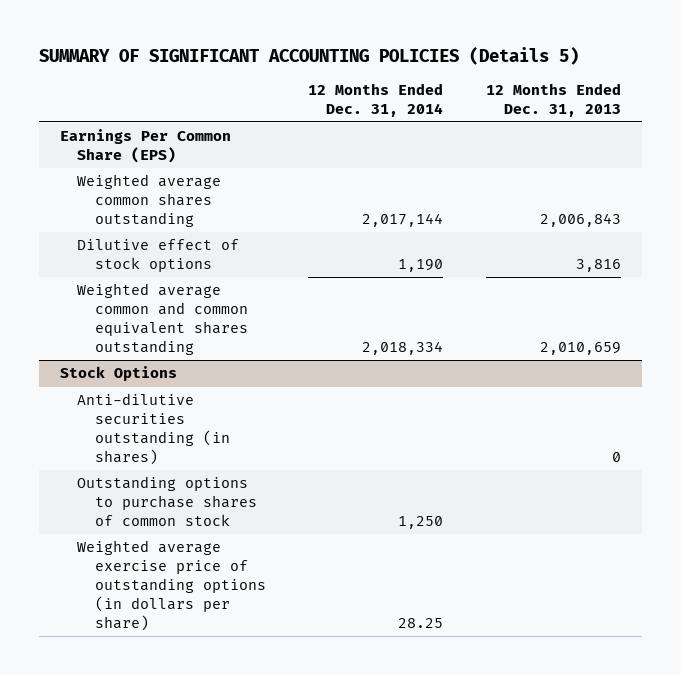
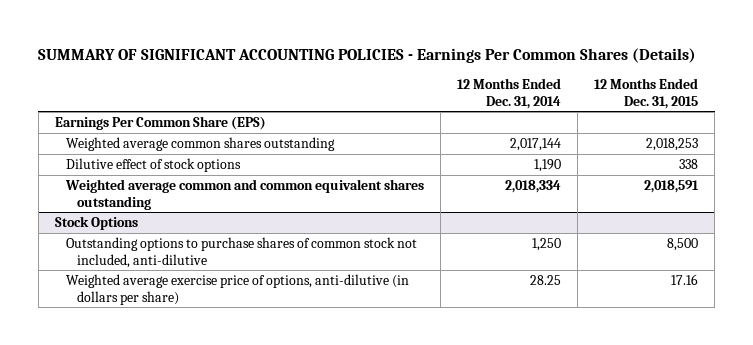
- SUMMARY OF SIGNIFICANT ACCOUNTING POLICIES (Details 5)
+ SUMMARY OF SIGNIFICANT ACCOUNTING POLICIES - Earnings Per Common Shares (Details)
- | 12 Months Ended Dec. 31, 2014 | 12 Months Ended Dec. 31, 2013
+ | 12 Months Ended Dec. 31, 2014 | 12 Months Ended Dec. 31, 2015
@ Stock Options
- Anti-dilutive securities outstanding (in shares) | | 0
- Outstanding options to purchase shares of common stock | 1,250 |
- Weighted average exercise price of outstanding options (in dollars per share) | 28.25 |
+ Outstanding options to purchase shares of common stock not included, anti-dilutive | 1,250 | 8,500
+ Weighted average exercise price of options, anti-dilutive (in dollars per share) | 28.25 | 17.16

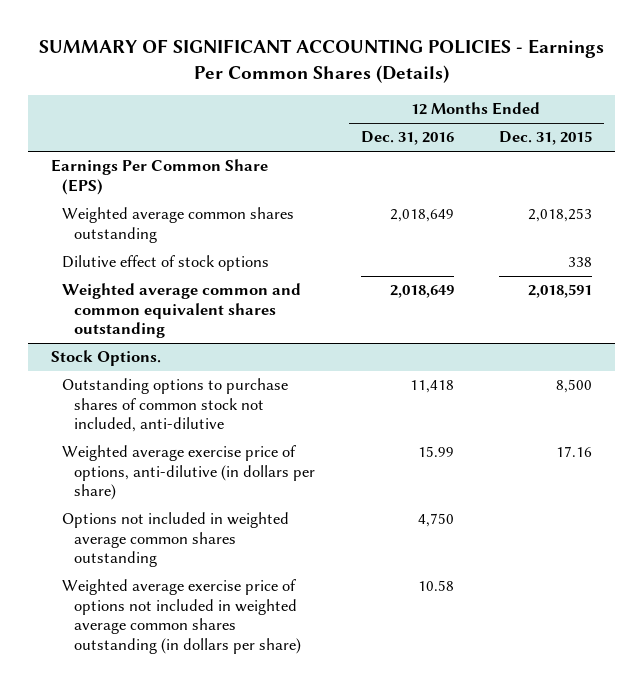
- | 12 Months Ended Dec. 31, 2014 | 12 Months Ended Dec. 31, 2015
+ | 12 Months Ended Dec. 31, 2016 | 12 Months Ended Dec. 31, 2015
- Stock Options
+ Stock Options.
+ Options not included in weighted average common shares outstanding | 4,750 |
+ Weighted average exercise price of options not included in weighted average common shares outstanding (in dollars per share) | 10.58 |

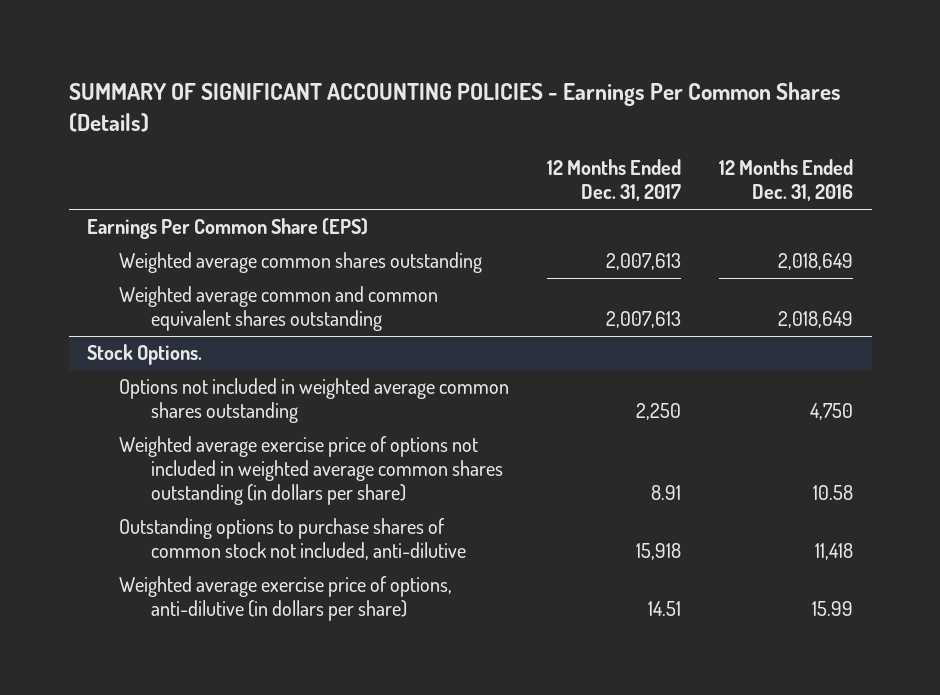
- | 12 Months Ended Dec. 31, 2016 | 12 Months Ended Dec. 31, 2015
+ | 12 Months Ended Dec. 31, 2017 | 12 Months Ended Dec. 31, 2016
- Dilutive effect of stock options | | 338
@ Stock Options.
moved down: Outstanding options to purchase shares of common stock not included, anti-dilutive | 15,918 | 11,418
moved down: Weighted average exercise price of options, anti-dilutive (in dollars per share) | 14.51 | 15.99

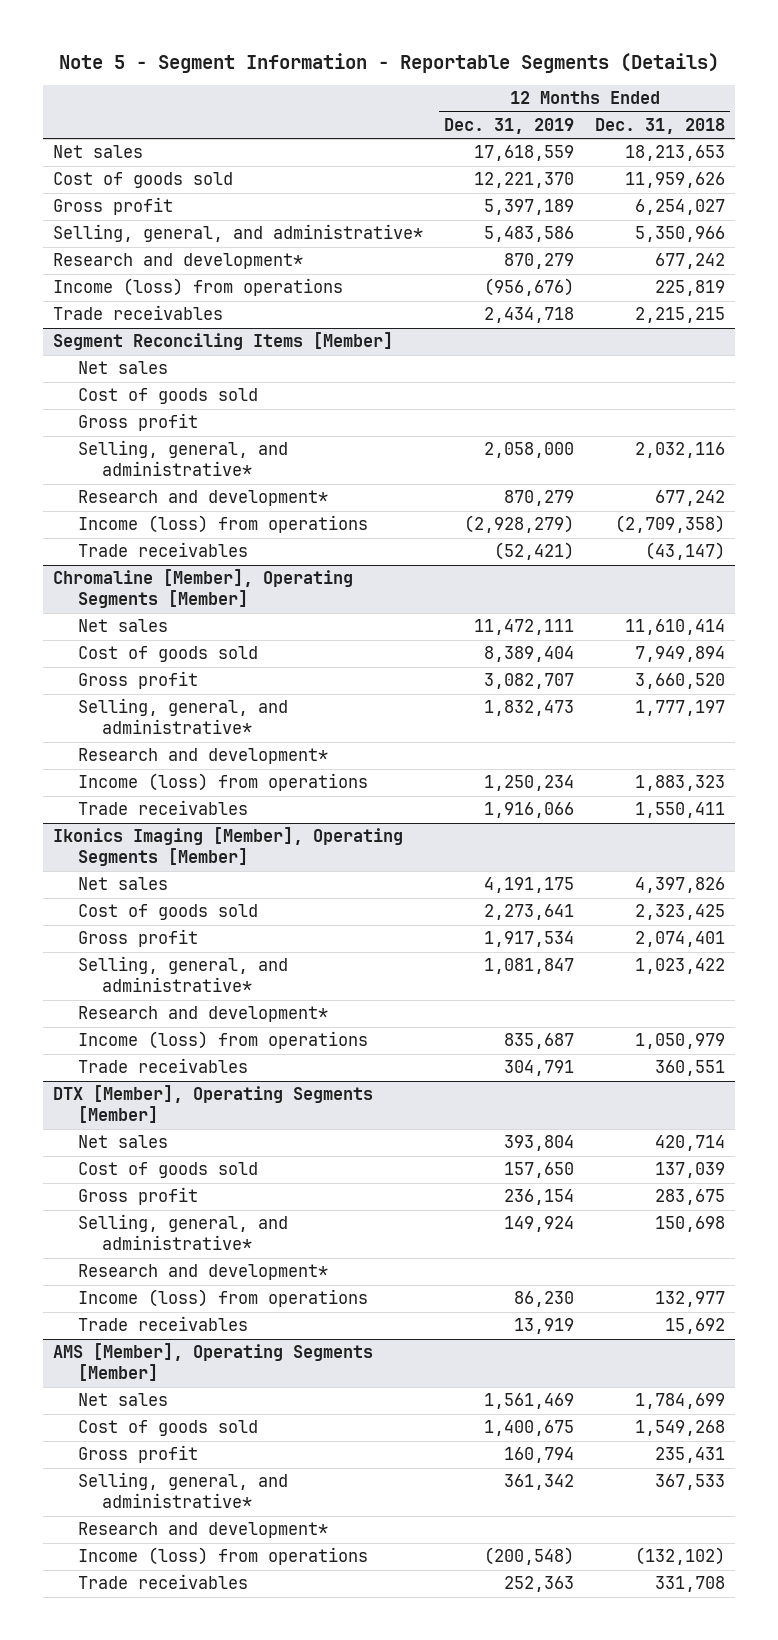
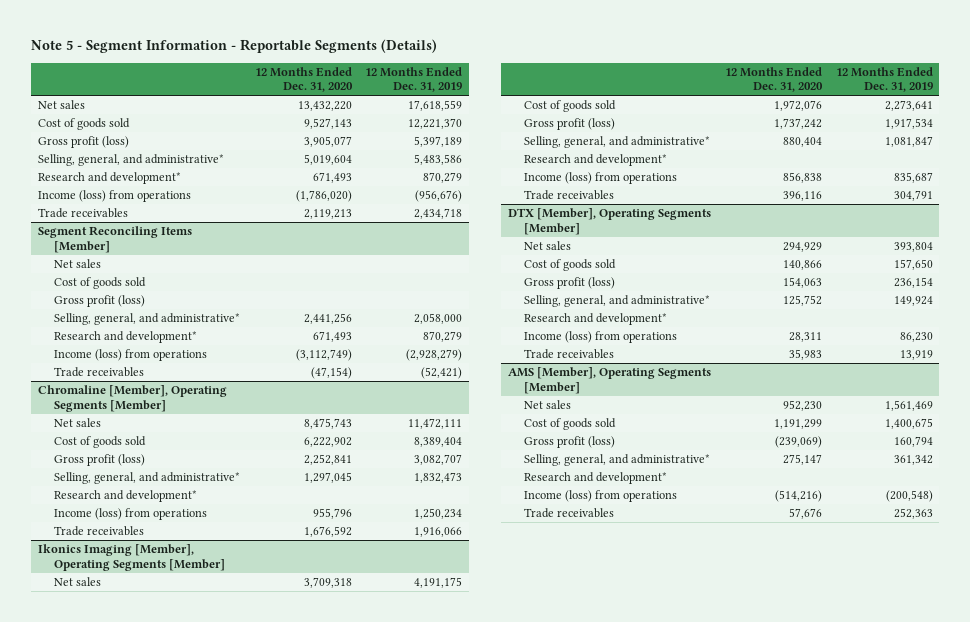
- | 12 Months Ended Dec. 31, 2019 | 12 Months Ended Dec. 31, 2018
+ | 12 Months Ended Dec. 31, 2020 | 12 Months Ended Dec. 31, 2019
- Gross profit | 5,397,189 | 6,254,027
+ Gross profit (loss) | 3,905,077 | 5,397,189
@ Segment Reconciling Items [Member]
- Gross profit
+ Gross profit (loss)
@ Chromaline [Member], Operating Segments [Member]
- Gross profit | 3,082,707 | 3,660,520
+ Gross profit (loss) | 2,252,841 | 3,082,707
@ Ikonics Imaging [Member], Operating Segments [Member]
- Gross profit | 1,917,534 | 2,074,401
+ Gross profit (loss) | 1,737,242 | 1,917,534
@ DTX [Member], Operating Segments [Member]
- Gross profit | 236,154 | 283,675
+ Gross profit (loss) | 154,063 | 236,154
@ AMS [Member], Operating Segments [Member]
- Gross profit | 160,794 | 235,431
+ Gross profit (loss) | (239,069) | 160,794

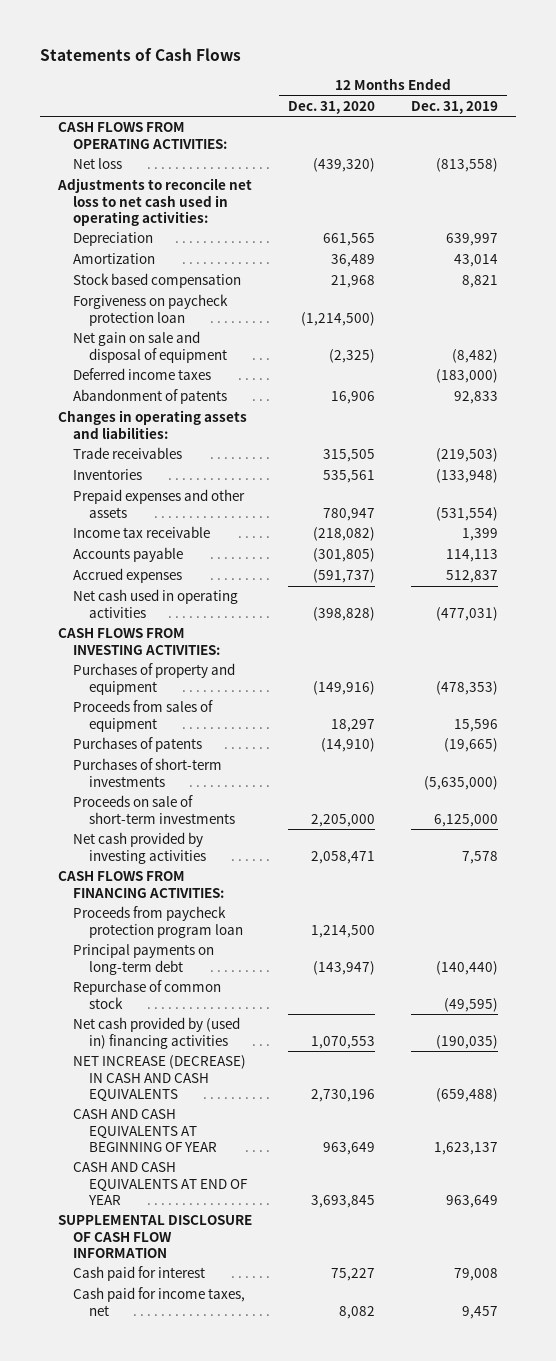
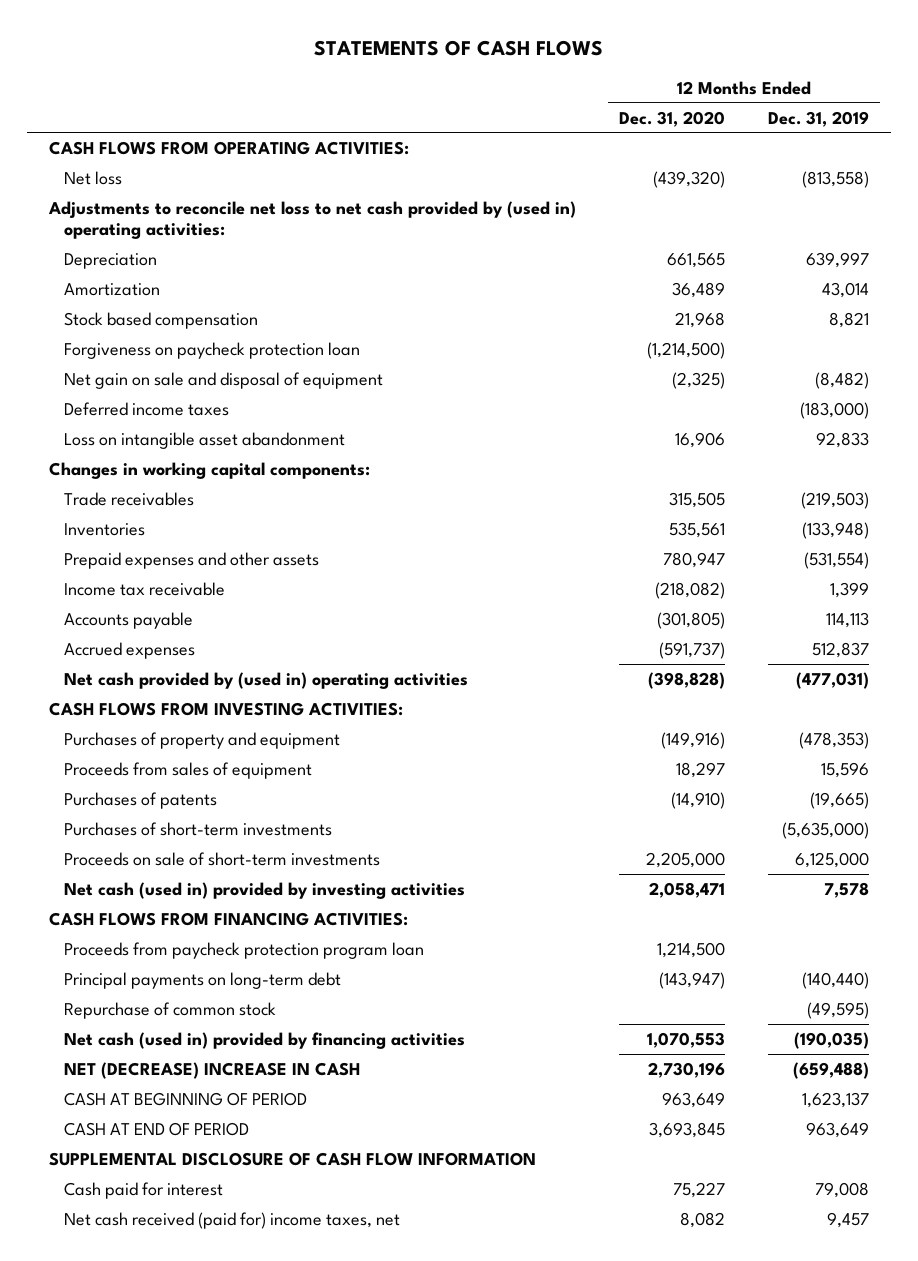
- Statements of Cash Flows
+ STATEMENTS OF CASH FLOWS
- Adjustments to reconcile net loss to net cash used in operating activities:
+ Adjustments to reconcile net loss to net cash provided by (used in) operating activities:
- Abandonment of patents | 16,906 | 92,833
- Changes in operating assets and liabilities:
+ Loss on intangible asset abandonment | 16,906 | 92,833
+ Changes in working capital components:
- Net cash used in operating activities | (398,828) | (477,031)
+ Net cash provided by (used in) operating activities | (398,828) | (477,031)
- Net cash provided by investing activities | 2,058,471 | 7,578
+ Net cash (used in) provided by investing activities | 2,058,471 | 7,578
- Net cash provided by (used in) financing activities | 1,070,553 | (190,035)
- NET INCREASE (DECREASE) IN CASH AND CASH EQUIVALENTS | 2,730,196 | (659,488)
- CASH AND CASH EQUIVALENTS AT BEGINNING OF YEAR | 963,649 | 1,623,137
- CASH AND CASH EQUIVALENTS AT END OF YEAR | 3,693,845 | 963,649
+ Net cash (used in) provided by financing activities | 1,070,553 | (190,035)
+ NET (DECREASE) INCREASE IN CASH | 2,730,196 | (659,488)
+ CASH AT BEGINNING OF PERIOD | 963,649 | 1,623,137
+ CASH AT END OF PERIOD | 3,693,845 | 963,649
- Cash paid for income taxes, net | 8,082 | 9,457
+ Net cash received (paid for) income taxes, net | 8,082 | 9,457

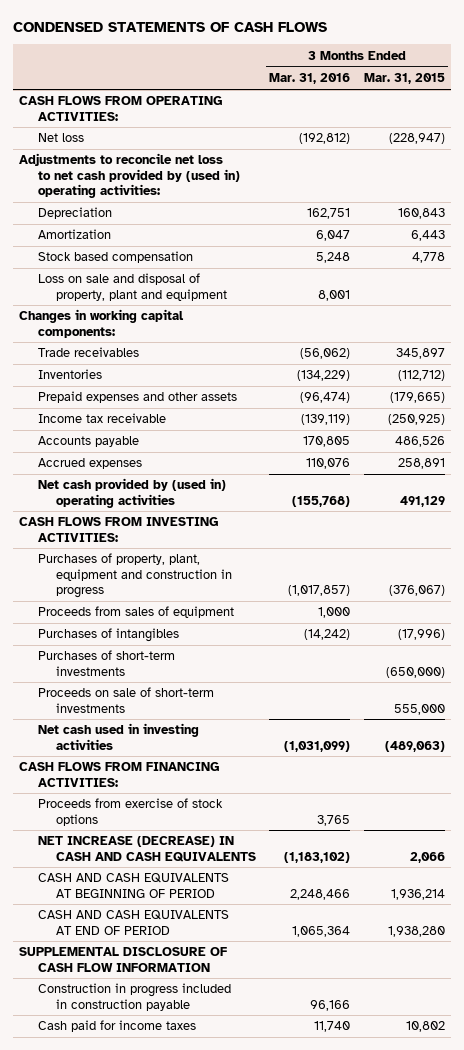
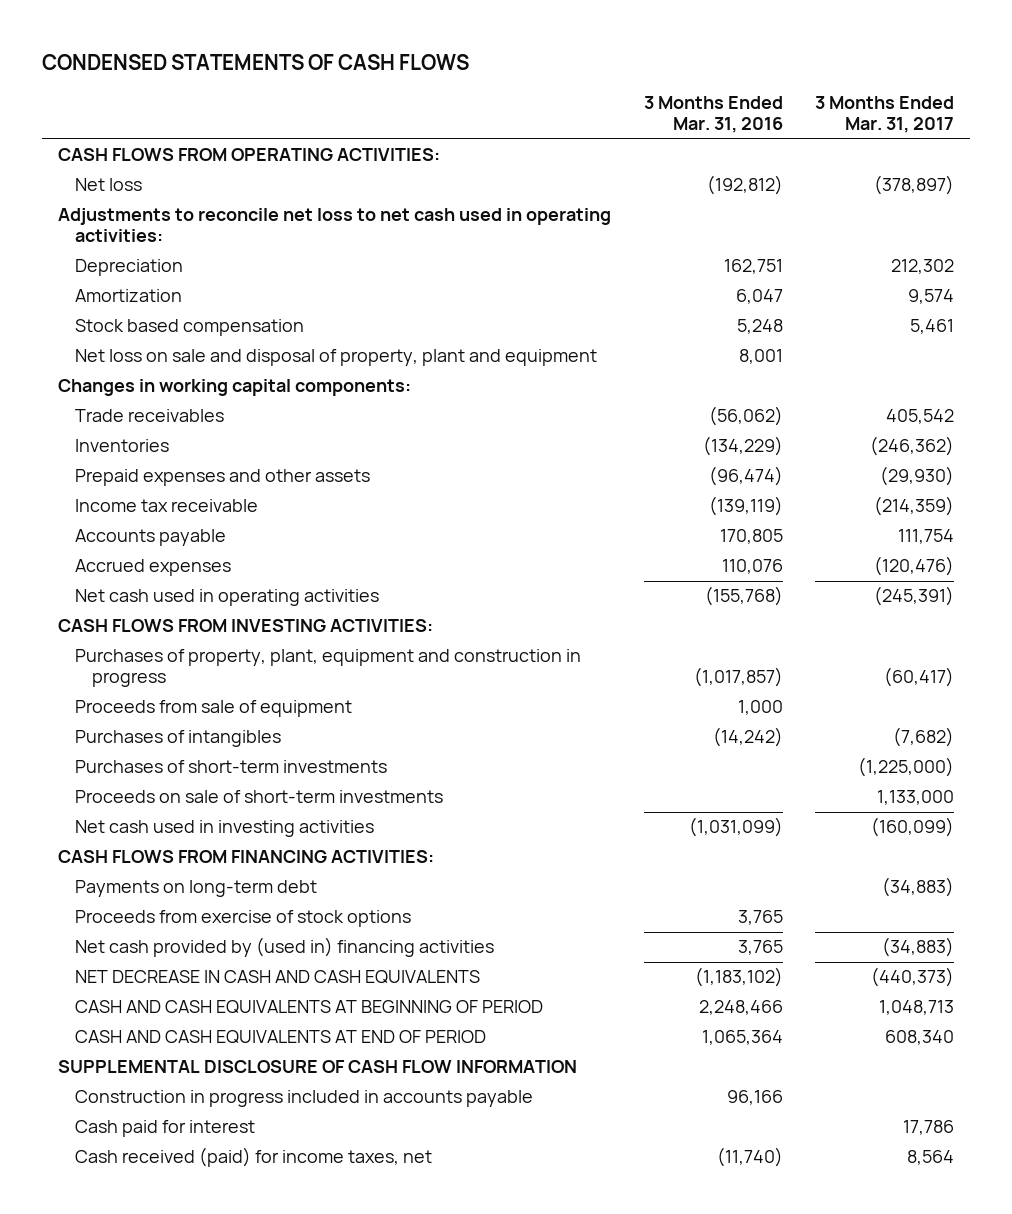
- | 3 Months Ended Mar. 31, 2016 | 3 Months Ended Mar. 31, 2015
+ | 3 Months Ended Mar. 31, 2016 | 3 Months Ended Mar. 31, 2017
- Adjustments to reconcile net loss to net cash provided by (used in) operating activities:
+ Adjustments to reconcile net loss to net cash used in operating activities:
- Loss on sale and disposal of property, plant and equipment | 8,001 |
+ Net loss on sale and disposal of property, plant and equipment | 8,001 |
- Net cash provided by (used in) operating activities | (155,768) | 491,129
+ Net cash used in operating activities | (155,768) | (245,391)
- Proceeds from sales of equipment | 1,000 |
+ Proceeds from sale of equipment | 1,000 |
+ Payments on long-term debt | | (34,883)
- NET INCREASE (DECREASE) IN CASH AND CASH EQUIVALENTS | (1,183,102) | 2,066
+ Net cash provided by (used in) financing activities | 3,765 | (34,883)
+ NET DECREASE IN CASH AND CASH EQUIVALENTS | (1,183,102) | (440,373)
- Construction in progress included in construction payable | 96,166 |
- Cash paid for income taxes | 11,740 | 10,802
+ Construction in progress included in accounts payable | 96,166 |
+ Cash paid for interest | | 17,786
+ Cash received (paid) for income taxes, net | (11,740) | 8,564

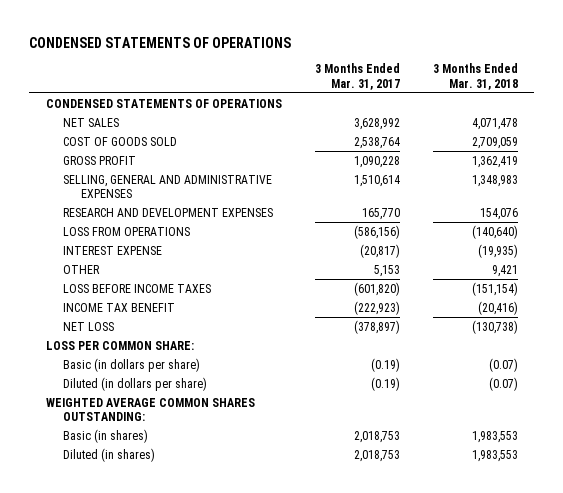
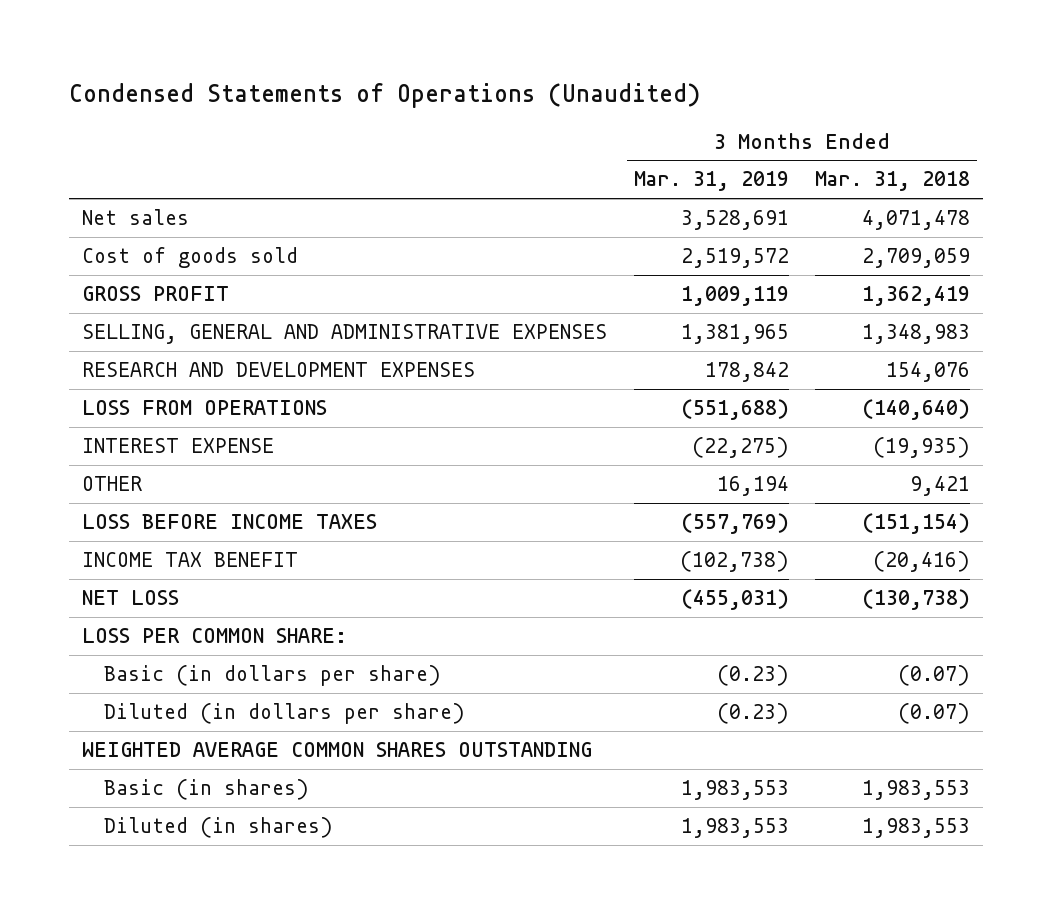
- CONDENSED STATEMENTS OF OPERATIONS
+ Condensed Statements of Operations (Unaudited)
- | 3 Months Ended Mar. 31, 2017 | 3 Months Ended Mar. 31, 2018
+ | 3 Months Ended Mar. 31, 2019 | 3 Months Ended Mar. 31, 2018
- CONDENSED STATEMENTS OF OPERATIONS
- NET SALES | 3,628,992 | 4,071,478
- COST OF GOODS SOLD | 2,538,764 | 2,709,059
+ Net sales | 3,528,691 | 4,071,478
+ Cost of goods sold | 2,519,572 | 2,709,059
- WEIGHTED AVERAGE COMMON SHARES OUTSTANDING:
+ WEIGHTED AVERAGE COMMON SHARES OUTSTANDING

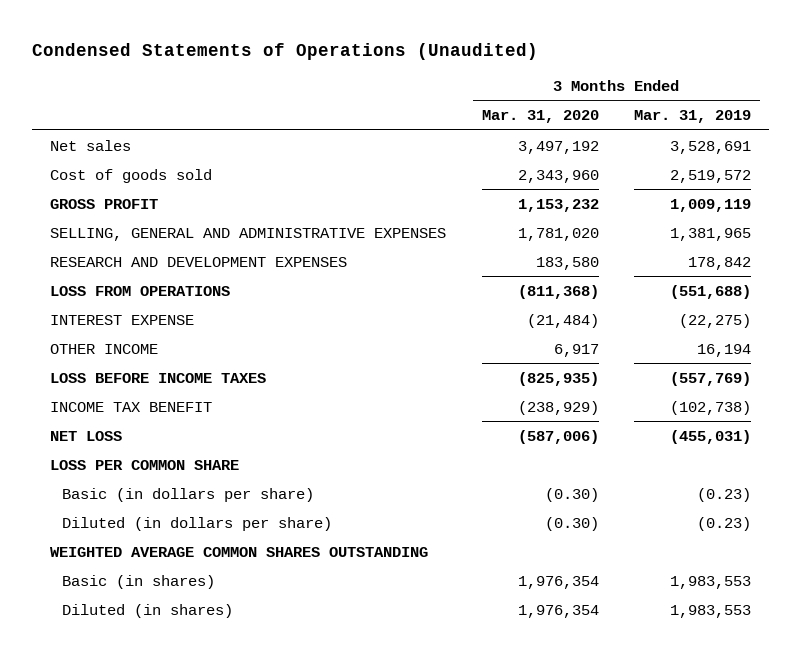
- | 3 Months Ended Mar. 31, 2019 | 3 Months Ended Mar. 31, 2018
+ | 3 Months Ended Mar. 31, 2020 | 3 Months Ended Mar. 31, 2019
- OTHER | 16,194 | 9,421
+ OTHER INCOME | 6,917 | 16,194
- LOSS PER COMMON SHARE:
+ LOSS PER COMMON SHARE

